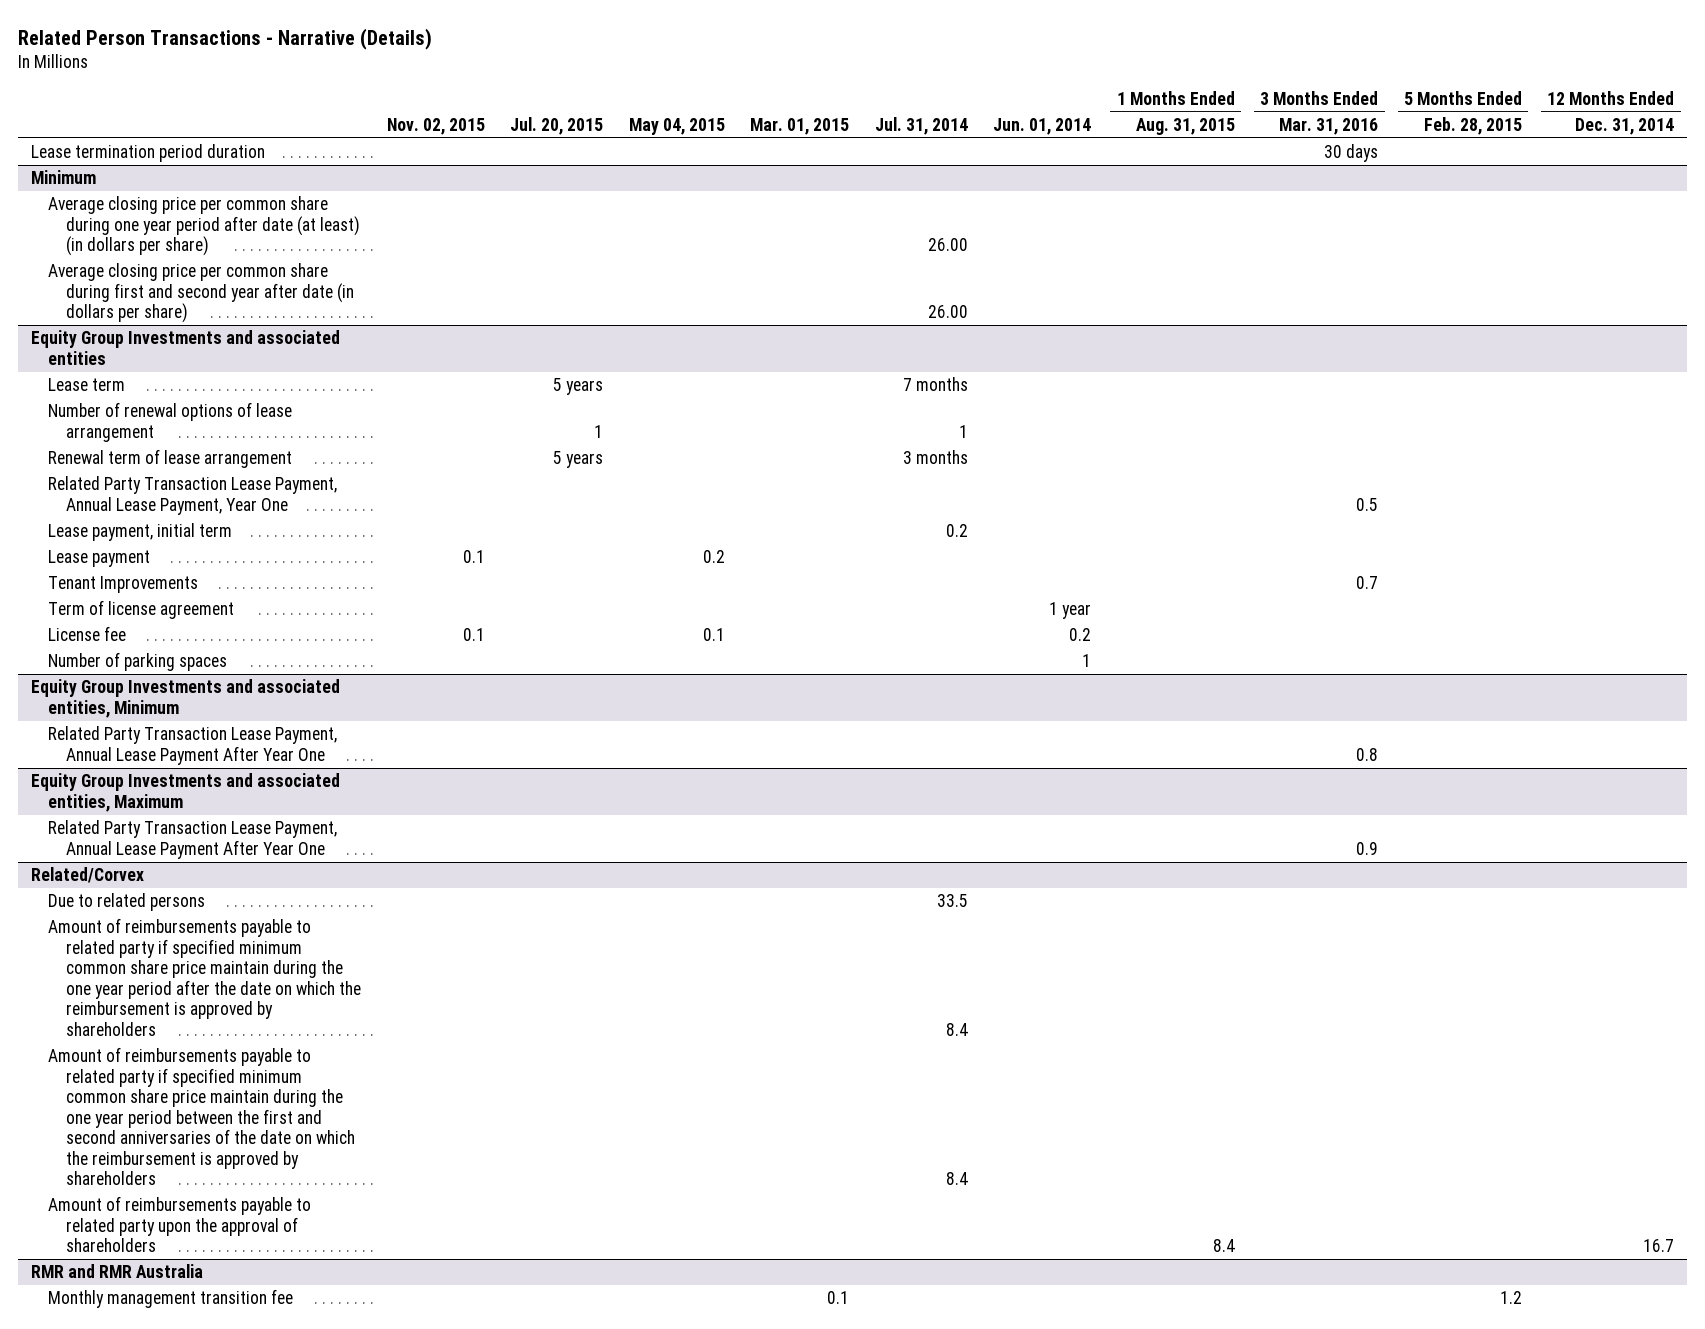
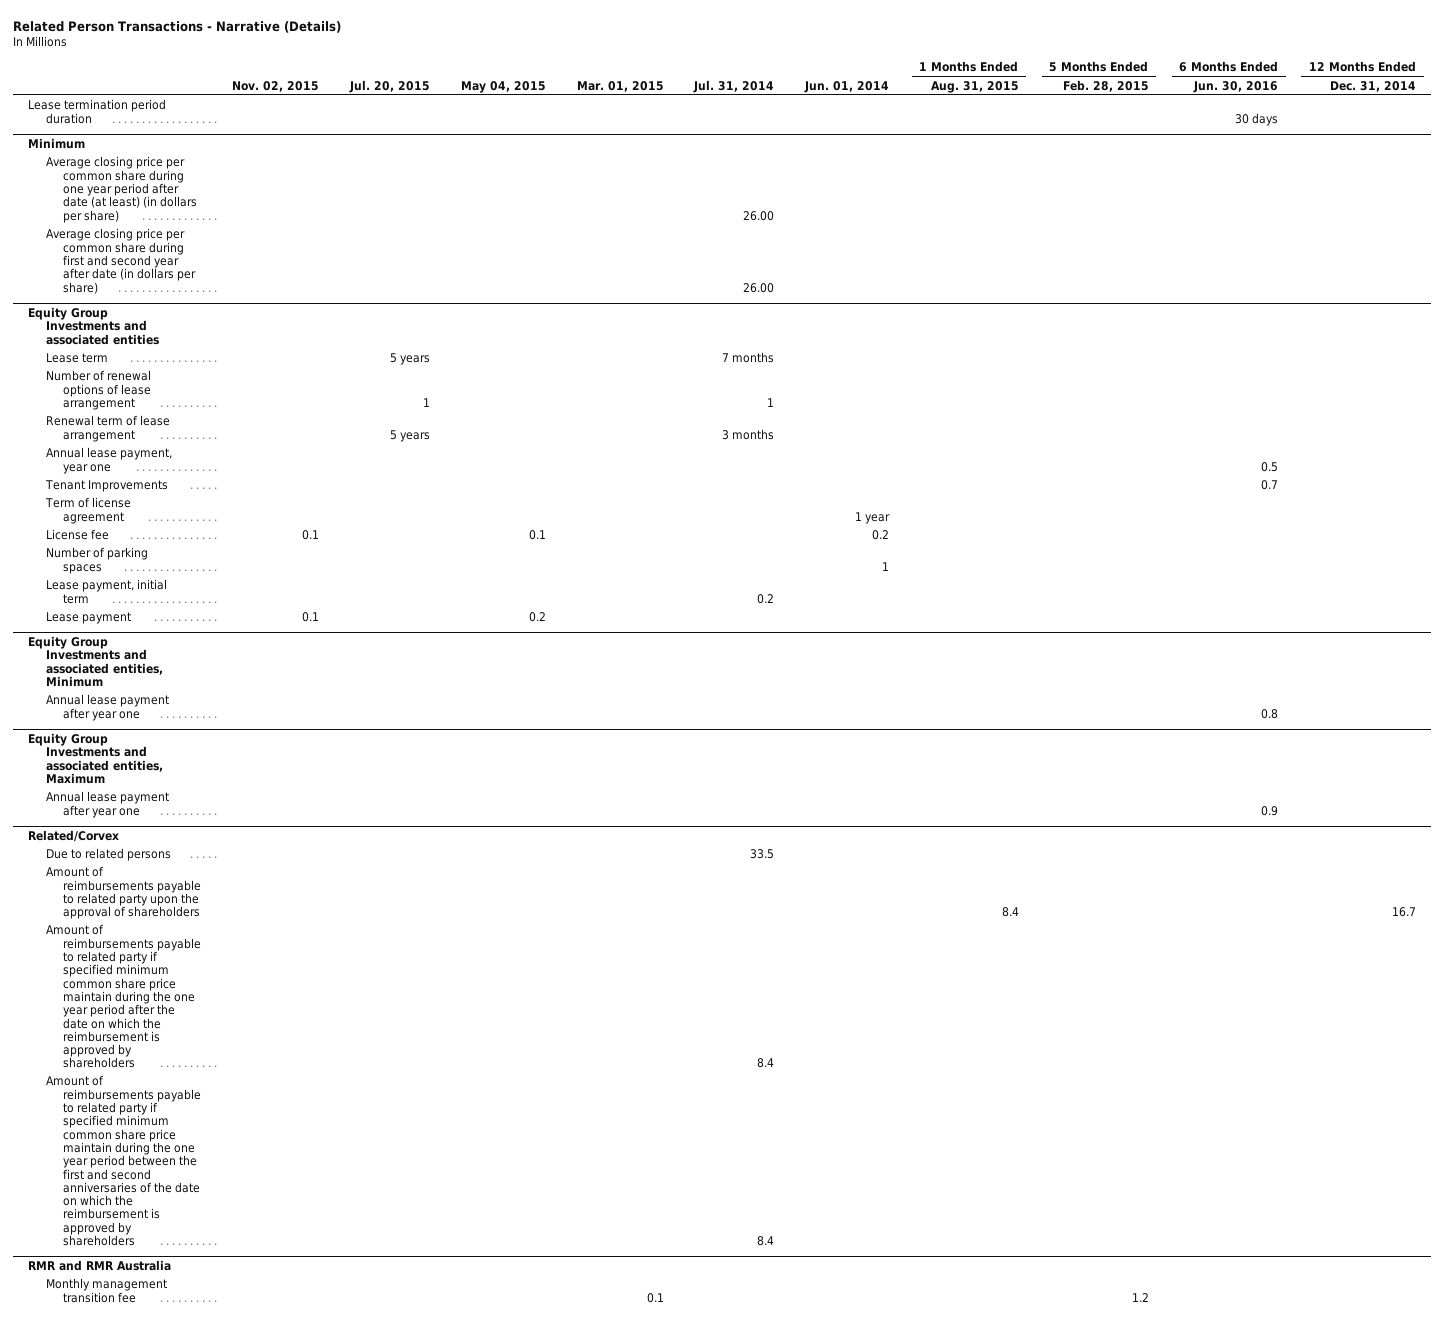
- | Nov. 02, 2015 | Jul. 20, 2015 | May 04, 2015 | Mar. 01, 2015 | Jul. 31, 2014 | Jun. 01, 2014 | 1 Months Ended Aug. 31, 2015 | 3 Months Ended Mar. 31, 2016 | 5 Months Ended Feb. 28, 2015 | 12 Months Ended Dec. 31, 2014
+ | Nov. 02, 2015 | Jul. 20, 2015 | May 04, 2015 | Mar. 01, 2015 | Jul. 31, 2014 | Jun. 01, 2014 | 1 Months Ended Aug. 31, 2015 | 5 Months Ended Feb. 28, 2015 | 6 Months Ended Jun. 30, 2016 | 12 Months Ended Dec. 31, 2014
@ Equity Group Investments and associated entities
- Related Party Transaction Lease Payment, Annual Lease Payment, Year One | | | | | | | | 0.5 | |
+ Annual lease payment, year one | | | | | | | | | 0.5 |
moved down: Lease payment, initial term | | | | | 0.2 | | | | |
moved down: Lease payment | 0.1 | | 0.2 | | | | | | |
@ Equity Group Investments and associated entities, Minimum
- Related Party Transaction Lease Payment, Annual Lease Payment After Year One | | | | | | | | 0.8 | |
+ Annual lease payment after year one | | | | | | | | | 0.8 |
@ Equity Group Investments and associated entities, Maximum
- Related Party Transaction Lease Payment, Annual Lease Payment After Year One | | | | | | | | 0.9 | |
+ Annual lease payment after year one | | | | | | | | | 0.9 |
@ Related/Corvex
moved up: Amount of reimbursements payable to related party upon the approval of shareholders | | | | | | | 8.4 | | | 16.7

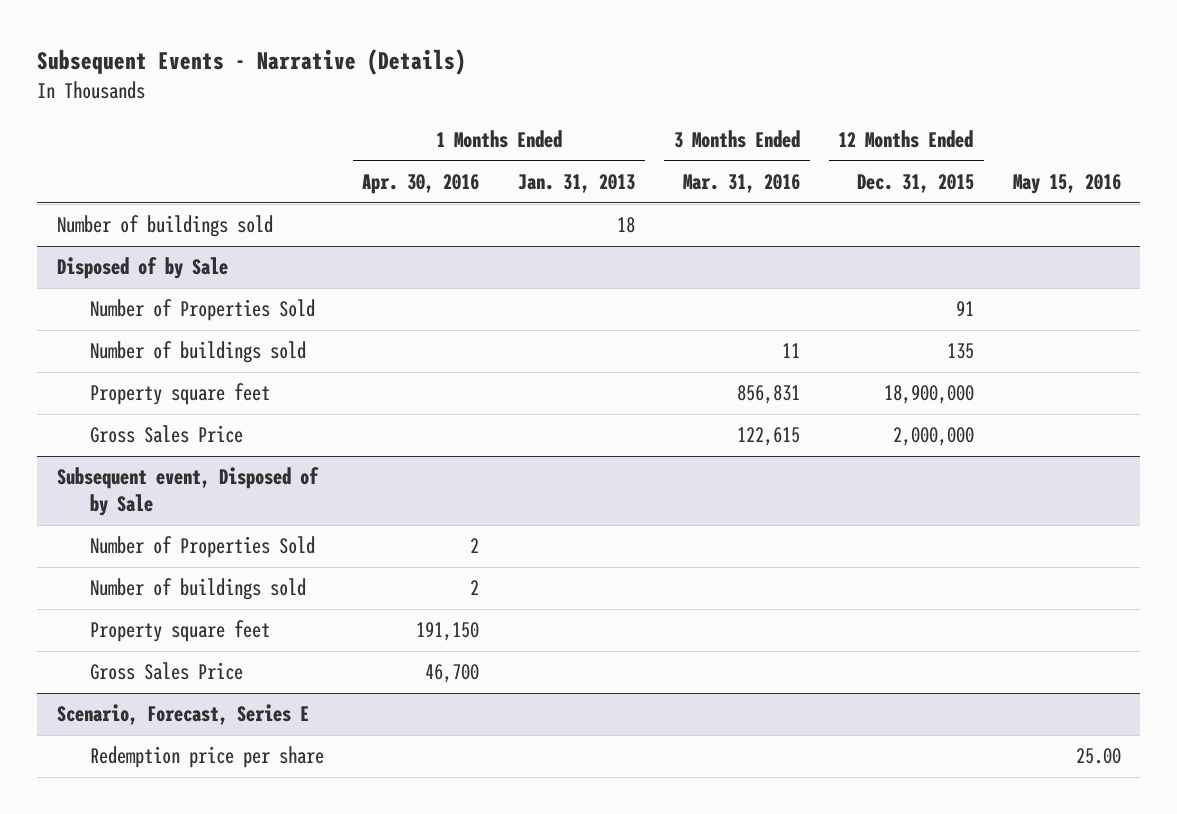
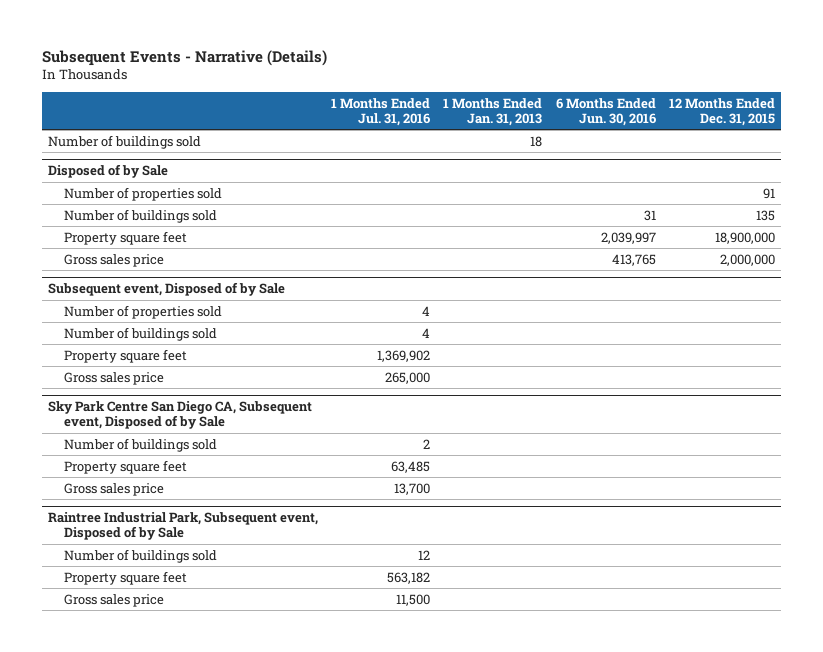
- | 1 Months Ended Apr. 30, 2016 | 1 Months Ended Jan. 31, 2013 | 3 Months Ended Mar. 31, 2016 | 12 Months Ended Dec. 31, 2015 | May 15, 2016
+ | 1 Months Ended Jul. 31, 2016 | 1 Months Ended Jan. 31, 2013 | 6 Months Ended Jun. 30, 2016 | 12 Months Ended Dec. 31, 2015
@ Disposed of by Sale
- Number of Properties Sold | | | | 91 |
+ Number of properties sold | | | | 91
- Gross Sales Price | | | 122,615 | 2,000,000 |
+ Gross sales price | | | 413,765 | 2,000,000
@ Subsequent event, Disposed of by Sale
- Number of Properties Sold | 2 | | | |
+ Number of properties sold | 4 | | |
- Gross Sales Price | 46,700 | | | |
- Scenario, Forecast, Series E
- Redemption price per share | | | | | 25.00
@ Subsequent event, Disposed of by Sale
+ Gross sales price | 265,000 | | |
+ Sky Park Centre San Diego CA, Subsequent event, Disposed of by Sale
+ Number of buildings sold | 2 | | |
+ Property square feet | 63,485 | | |
+ Gross sales price | 13,700 | | |
+ Raintree Industrial Park, Subsequent event, Disposed of by Sale
+ Number of buildings sold | 12 | | |
+ Property square feet | 563,182 | | |
+ Gross sales price | 11,500 | | |

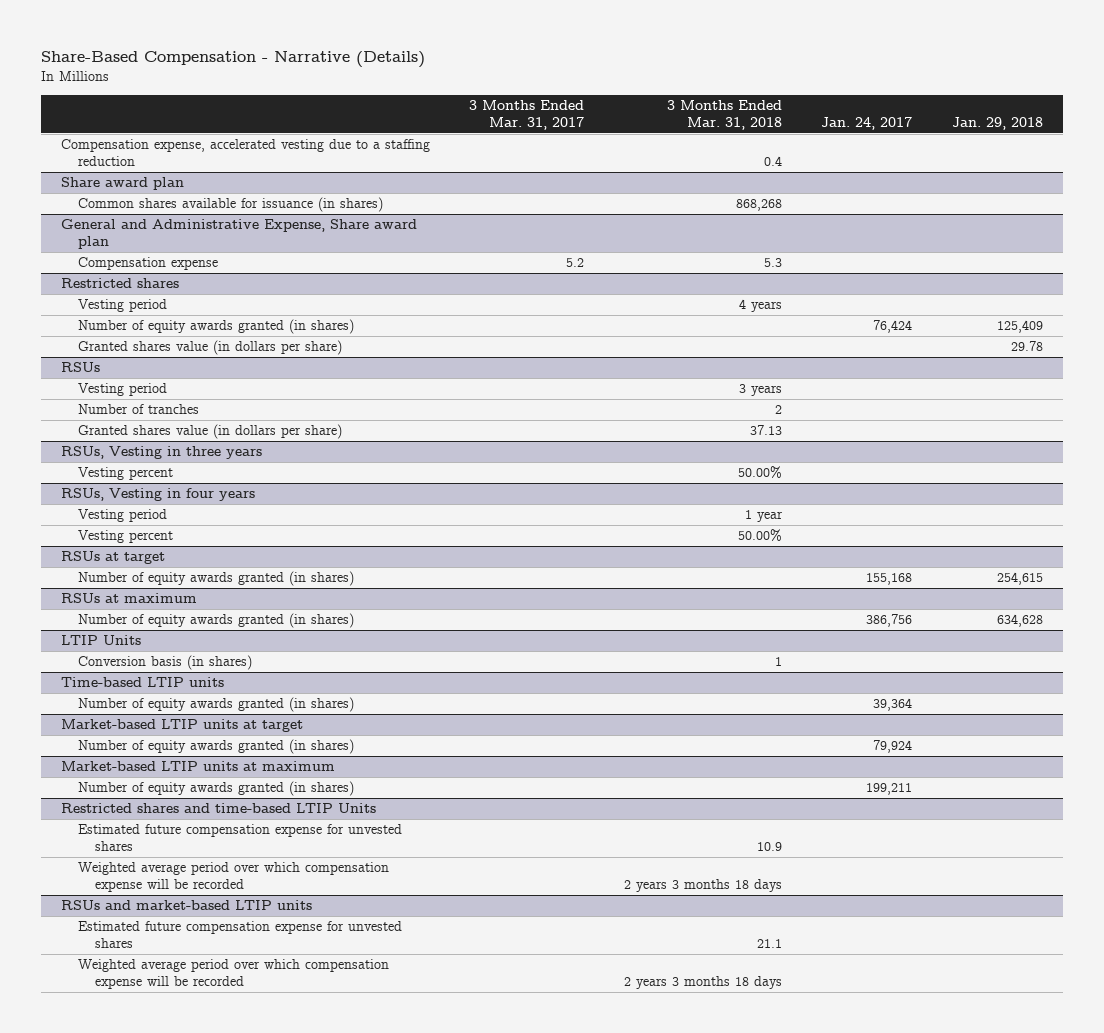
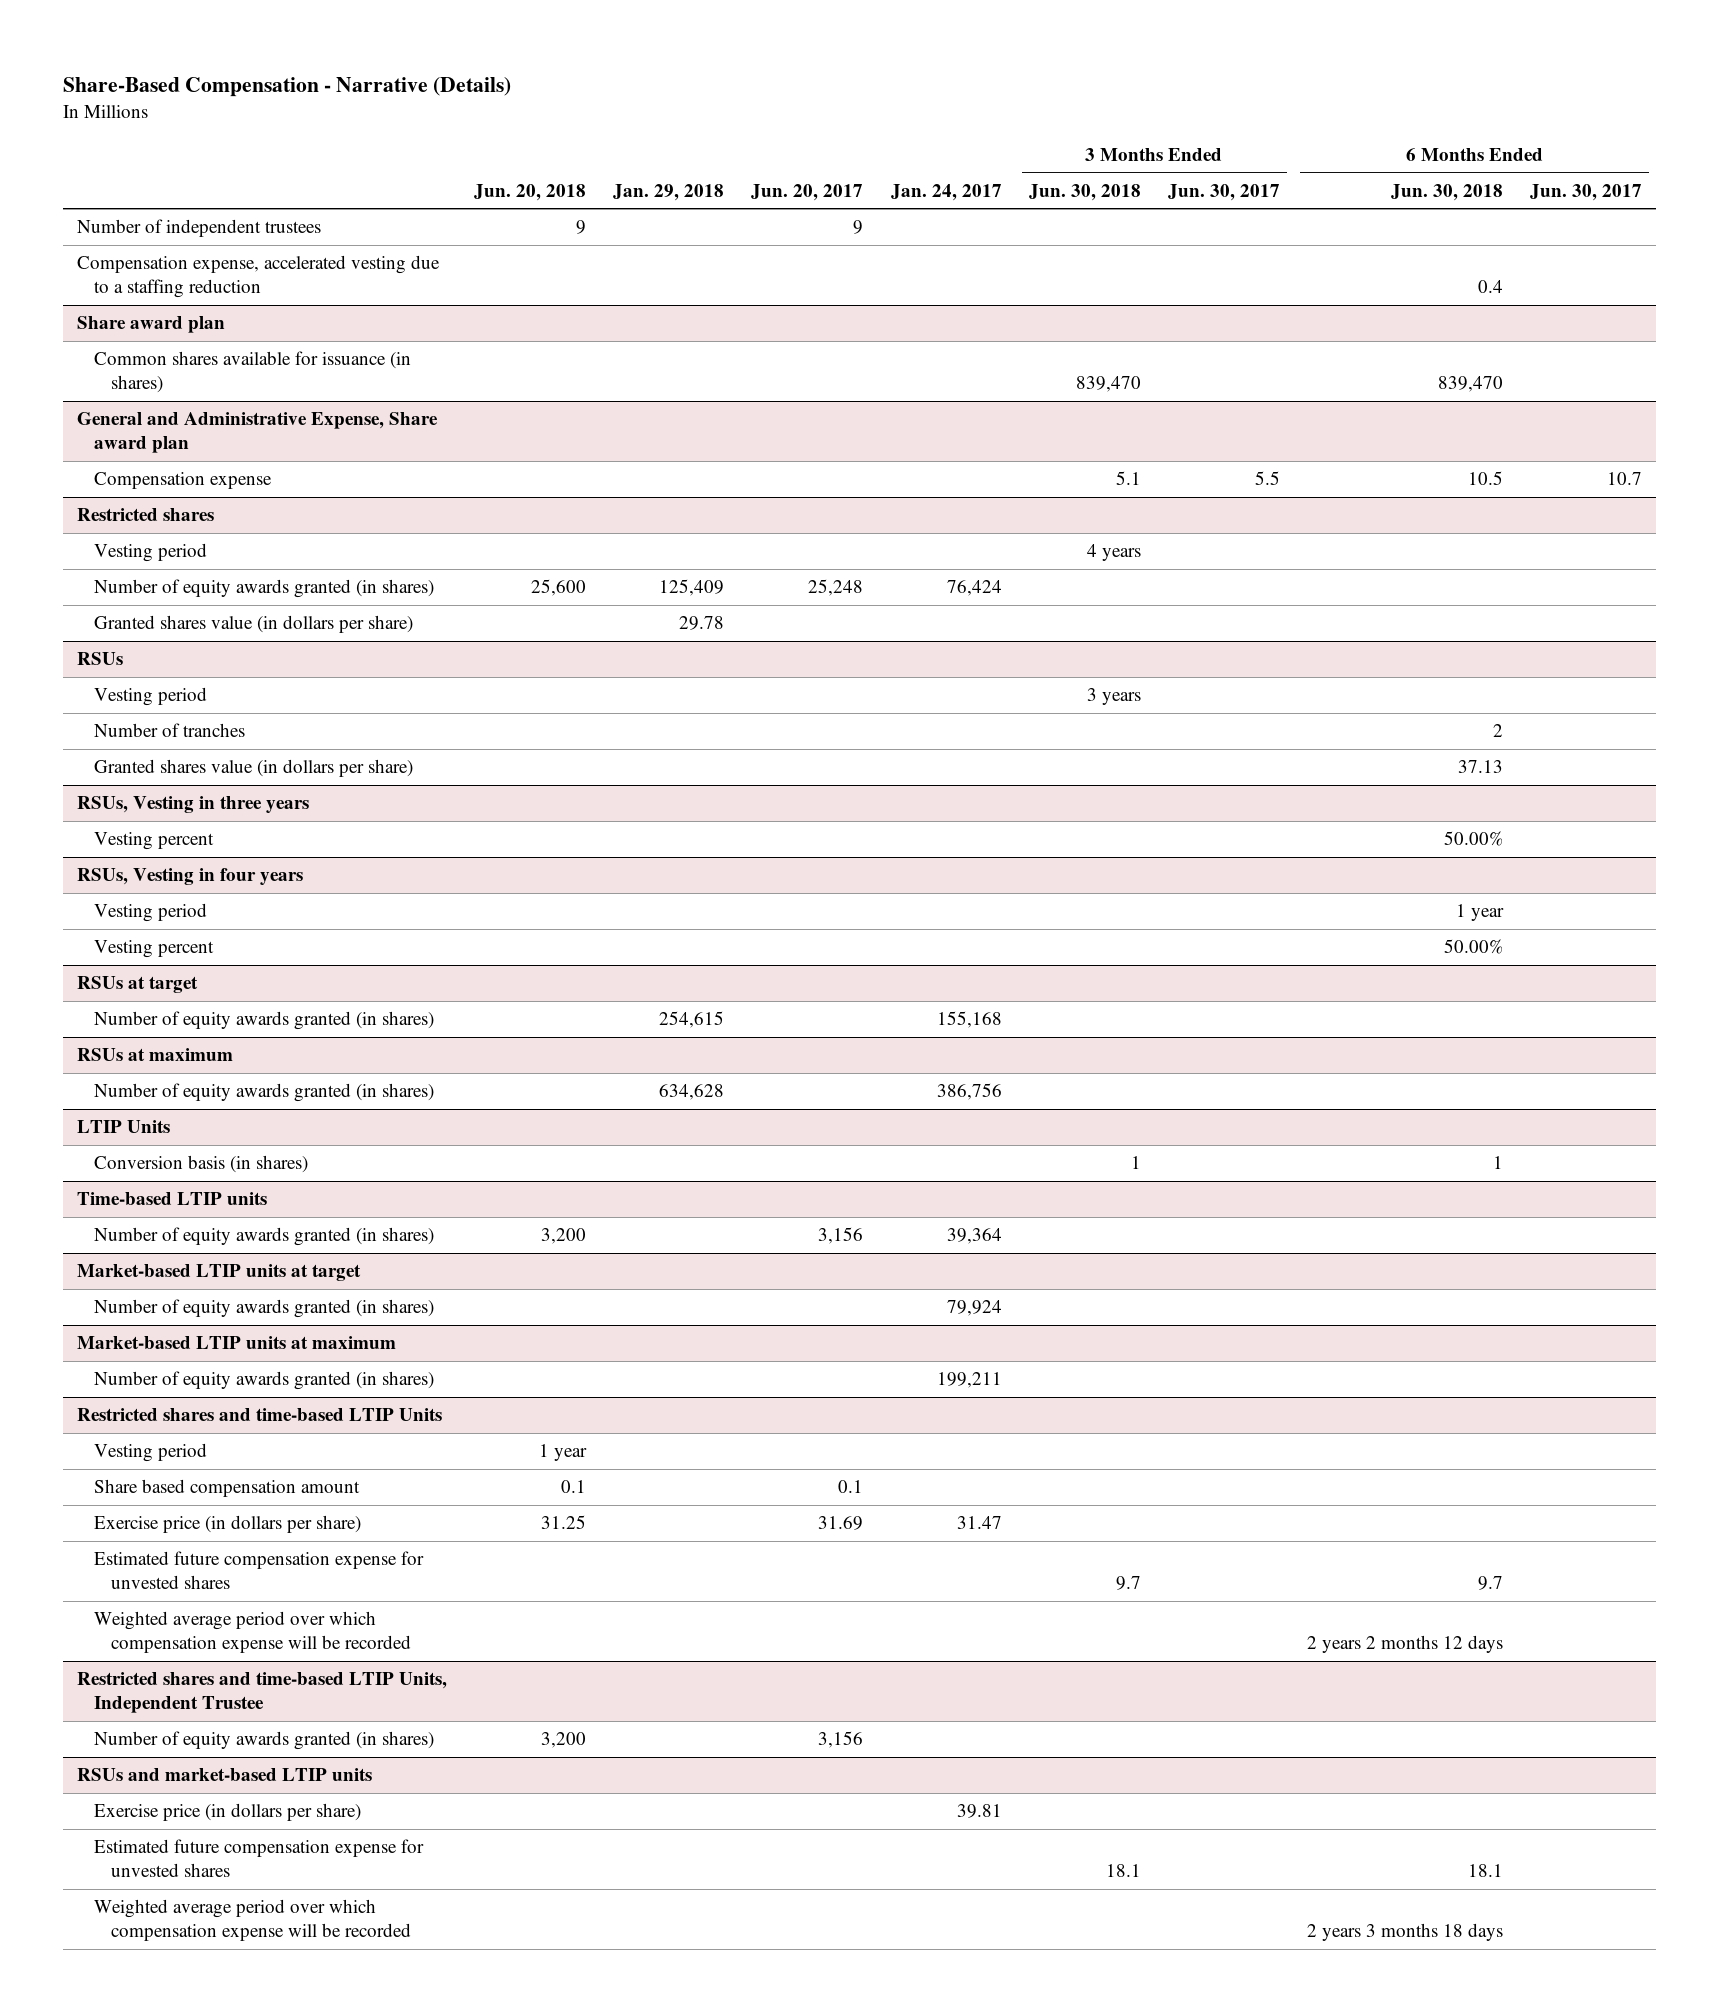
- | 3 Months Ended Mar. 31, 2017 | 3 Months Ended Mar. 31, 2018 | Jan. 24, 2017 | Jan. 29, 2018
+ | Jun. 20, 2018 | Jan. 29, 2018 | Jun. 20, 2017 | Jan. 24, 2017 | 3 Months Ended Jun. 30, 2018 | 3 Months Ended Jun. 30, 2017 | 6 Months Ended Jun. 30, 2018 | 6 Months Ended Jun. 30, 2017
+ Number of independent trustees | 9 | | 9 | | | | |
@ Restricted shares and time-based LTIP Units
+ Vesting period | 1 year | | | | | | |
+ Share based compensation amount | 0.1 | | 0.1 | | | | |
+ Exercise price (in dollars per share) | 31.25 | | 31.69 | 31.47 | | | |
+ Restricted shares and time-based LTIP Units, Independent Trustee
+ Number of equity awards granted (in shares) | 3,200 | | 3,156 | | | | |
@ RSUs and market-based LTIP units
+ Exercise price (in dollars per share) | | | | 39.81 | | | |

